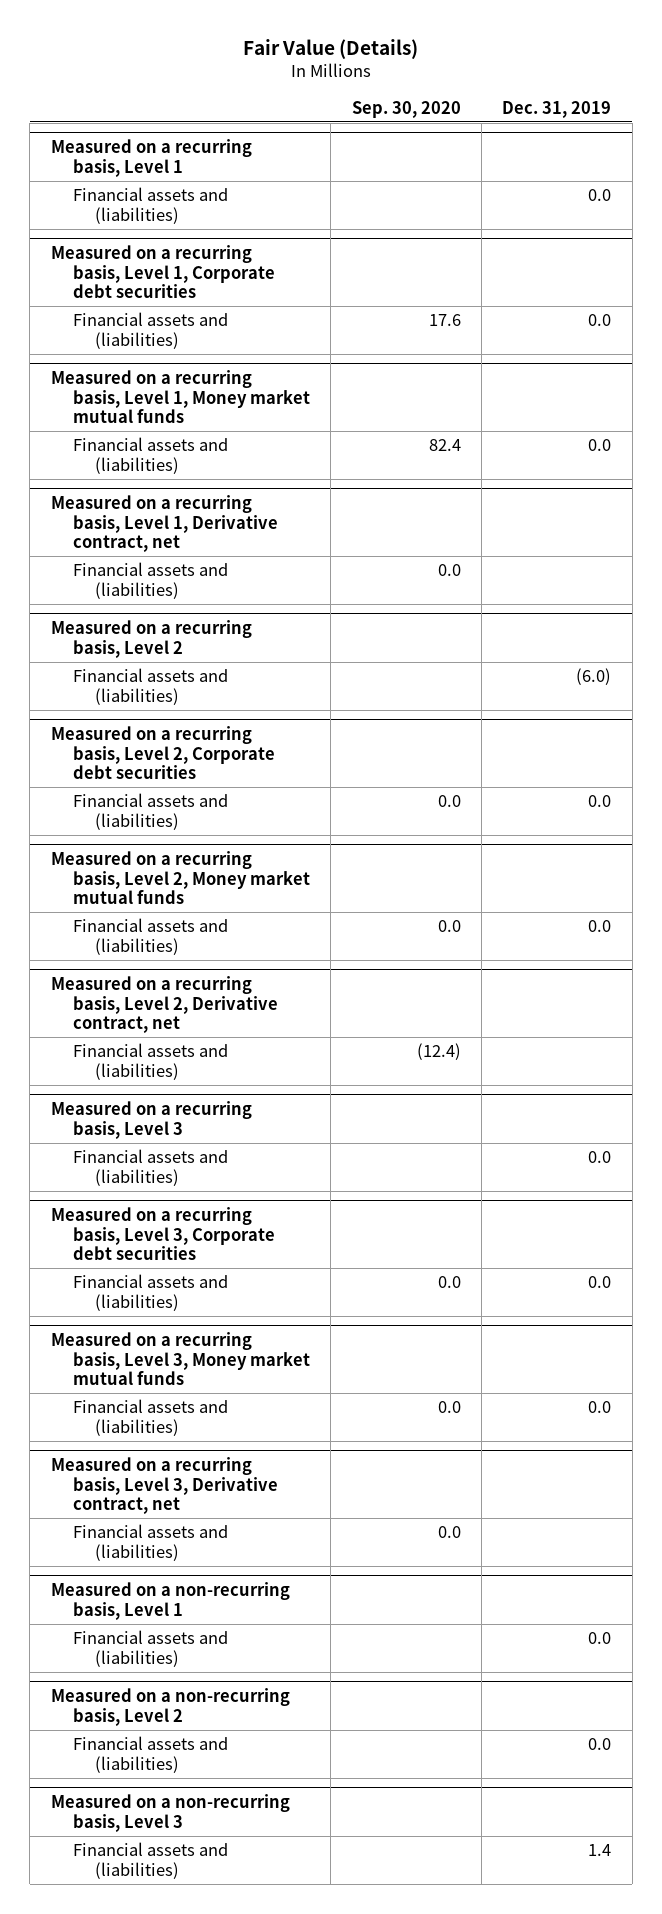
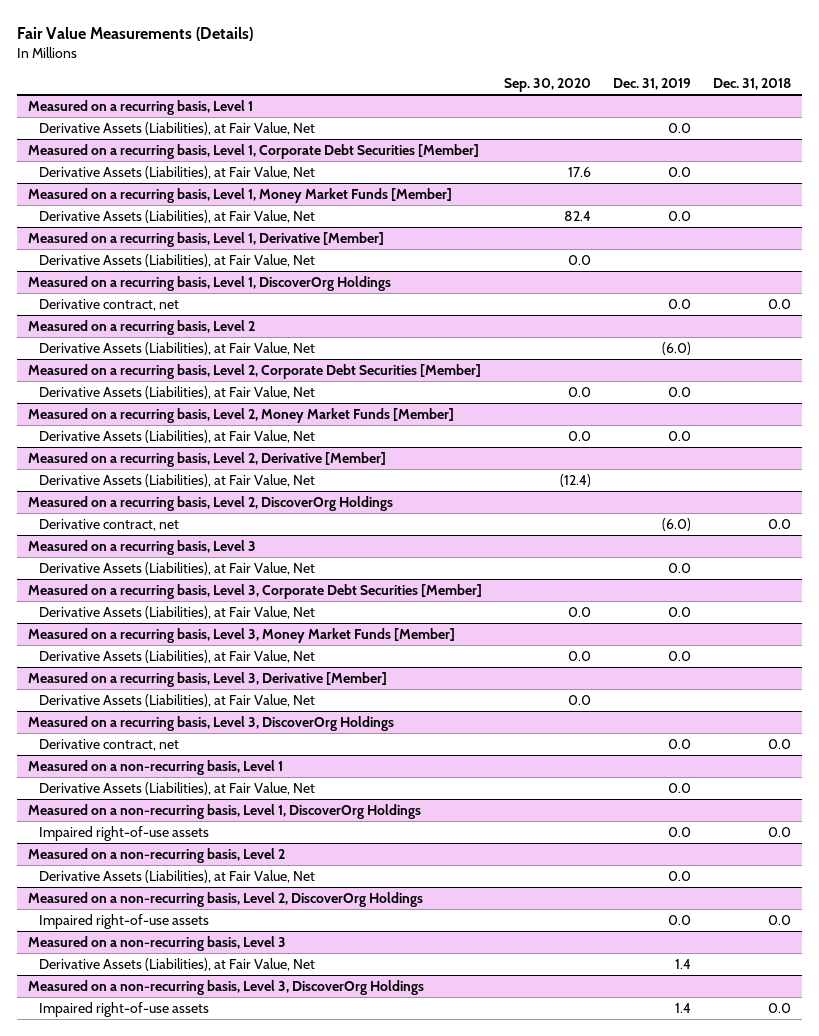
- Fair Value (Details)
+ Fair Value Measurements (Details)
- | Sep. 30, 2020 | Dec. 31, 2019
+ | Sep. 30, 2020 | Dec. 31, 2019 | Dec. 31, 2018
@ Measured on a recurring basis, Level 1
- Financial assets and (liabilities) | | 0.0
- Measured on a recurring basis, Level 1, Corporate debt securities
- Financial assets and (liabilities) | 17.6 | 0.0
- Measured on a recurring basis, Level 1, Money market mutual funds
- Financial assets and (liabilities) | 82.4 | 0.0
- Measured on a recurring basis, Level 1, Derivative contract, net
- Financial assets and (liabilities) | 0.0 |
@ Measured on a recurring basis, Level 1
+ Derivative Assets (Liabilities), at Fair Value, Net | | 0.0 |
+ Measured on a recurring basis, Level 1, Corporate Debt Securities [Member]
+ Derivative Assets (Liabilities), at Fair Value, Net | 17.6 | 0.0 |
+ Measured on a recurring basis, Level 1, Money Market Funds [Member]
+ Derivative Assets (Liabilities), at Fair Value, Net | 82.4 | 0.0 |
+ Measured on a recurring basis, Level 1, Derivative [Member]
+ Derivative Assets (Liabilities), at Fair Value, Net | 0.0 | |
+ Measured on a recurring basis, Level 1, DiscoverOrg Holdings
+ Derivative contract, net | | 0.0 | 0.0
@ Measured on a recurring basis, Level 2
- Financial assets and (liabilities) | | (6.0)
- Measured on a recurring basis, Level 2, Corporate debt securities
- Financial assets and (liabilities) | 0.0 | 0.0
- Measured on a recurring basis, Level 2, Money market mutual funds
- Financial assets and (liabilities) | 0.0 | 0.0
- Measured on a recurring basis, Level 2, Derivative contract, net
- Financial assets and (liabilities) | (12.4) |
@ Measured on a recurring basis, Level 2
+ Derivative Assets (Liabilities), at Fair Value, Net | | (6.0) |
+ Measured on a recurring basis, Level 2, Corporate Debt Securities [Member]
+ Derivative Assets (Liabilities), at Fair Value, Net | 0.0 | 0.0 |
+ Measured on a recurring basis, Level 2, Money Market Funds [Member]
+ Derivative Assets (Liabilities), at Fair Value, Net | 0.0 | 0.0 |
+ Measured on a recurring basis, Level 2, Derivative [Member]
+ Derivative Assets (Liabilities), at Fair Value, Net | (12.4) | |
+ Measured on a recurring basis, Level 2, DiscoverOrg Holdings
+ Derivative contract, net | | (6.0) | 0.0
@ Measured on a recurring basis, Level 3
- Financial assets and (liabilities) | | 0.0
- Measured on a recurring basis, Level 3, Corporate debt securities
- Financial assets and (liabilities) | 0.0 | 0.0
- Measured on a recurring basis, Level 3, Money market mutual funds
- Financial assets and (liabilities) | 0.0 | 0.0
- Measured on a recurring basis, Level 3, Derivative contract, net
- Financial assets and (liabilities) | 0.0 |
@ Measured on a recurring basis, Level 3
+ Derivative Assets (Liabilities), at Fair Value, Net | | 0.0 |
+ Measured on a recurring basis, Level 3, Corporate Debt Securities [Member]
+ Derivative Assets (Liabilities), at Fair Value, Net | 0.0 | 0.0 |
+ Measured on a recurring basis, Level 3, Money Market Funds [Member]
+ Derivative Assets (Liabilities), at Fair Value, Net | 0.0 | 0.0 |
+ Measured on a recurring basis, Level 3, Derivative [Member]
+ Derivative Assets (Liabilities), at Fair Value, Net | 0.0 | |
+ Measured on a recurring basis, Level 3, DiscoverOrg Holdings
+ Derivative contract, net | | 0.0 | 0.0
@ Measured on a non-recurring basis, Level 1
- Financial assets and (liabilities) | | 0.0
+ Derivative Assets (Liabilities), at Fair Value, Net | | 0.0 |
+ Measured on a non-recurring basis, Level 1, DiscoverOrg Holdings
+ Impaired right-of-use assets | | 0.0 | 0.0
@ Measured on a non-recurring basis, Level 2
- Financial assets and (liabilities) | | 0.0
+ Derivative Assets (Liabilities), at Fair Value, Net | | 0.0 |
+ Measured on a non-recurring basis, Level 2, DiscoverOrg Holdings
+ Impaired right-of-use assets | | 0.0 | 0.0
@ Measured on a non-recurring basis, Level 3
- Financial assets and (liabilities) | | 1.4
+ Derivative Assets (Liabilities), at Fair Value, Net | | 1.4 |
+ Measured on a non-recurring basis, Level 3, DiscoverOrg Holdings
+ Impaired right-of-use assets | | 1.4 | 0.0

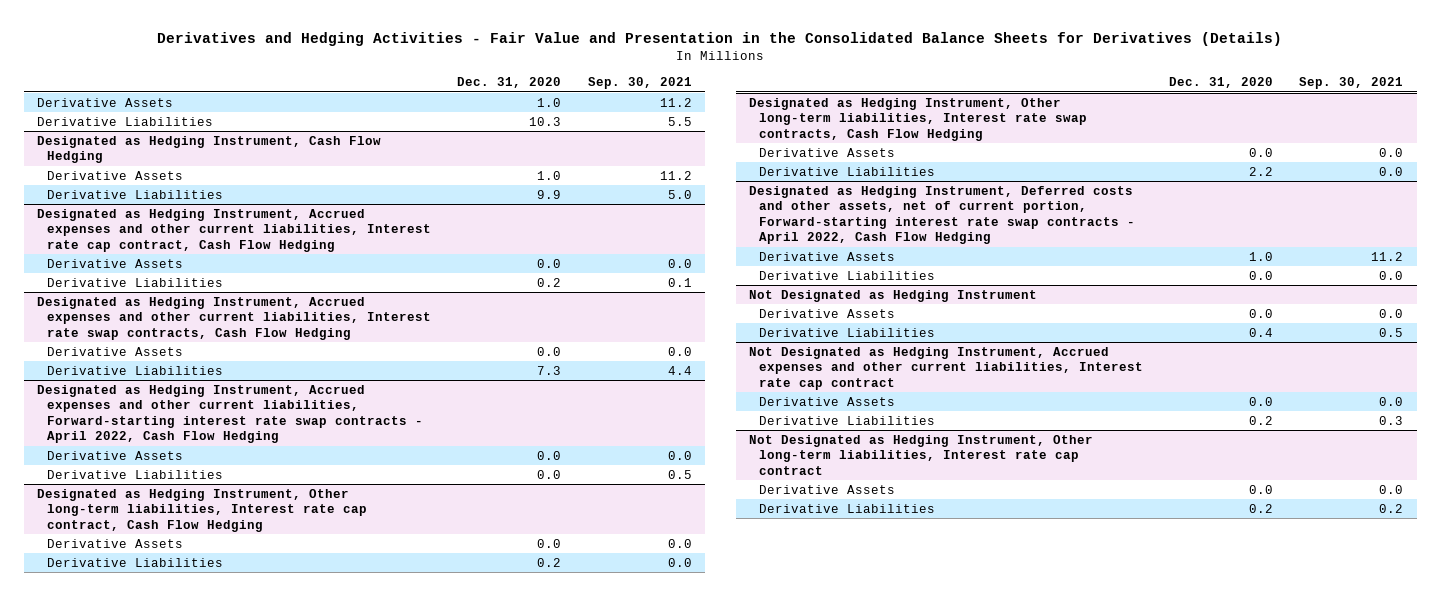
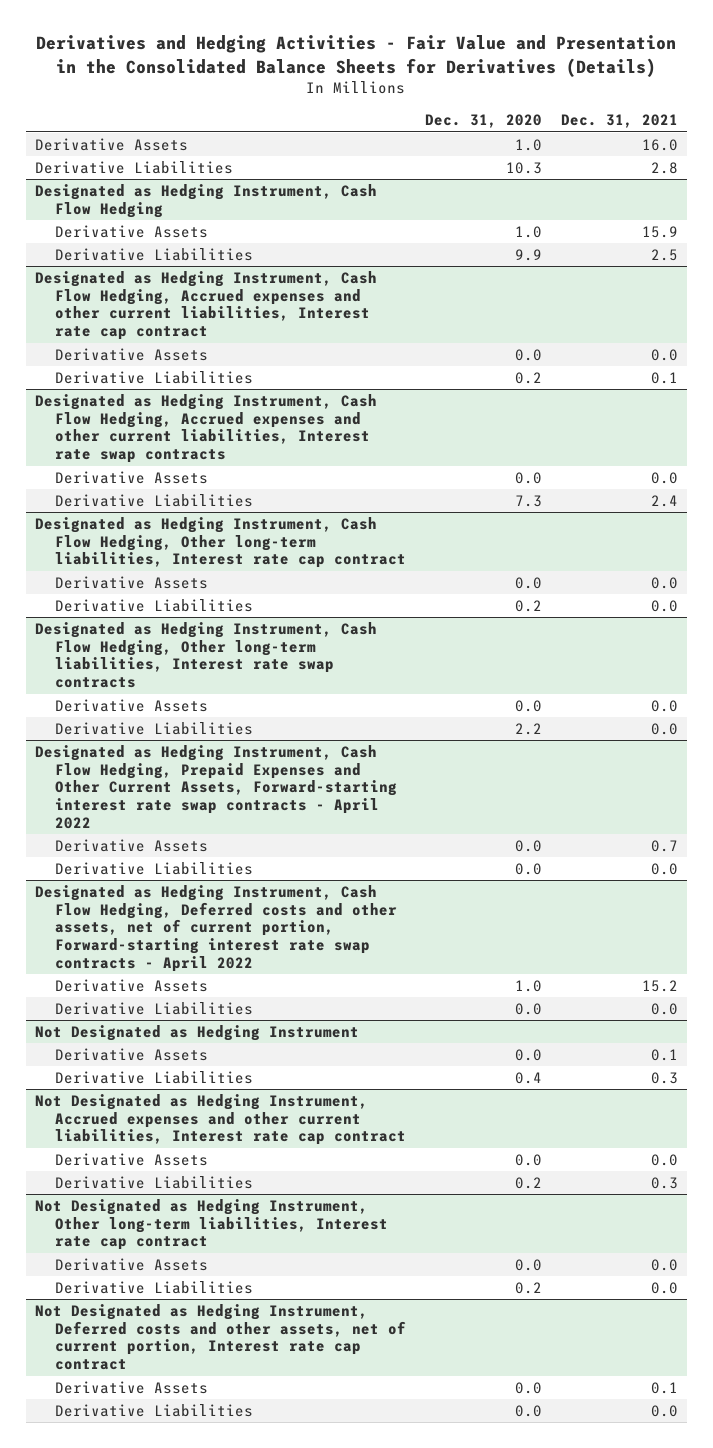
- | Dec. 31, 2020 | Sep. 30, 2021
+ | Dec. 31, 2020 | Dec. 31, 2021
- Designated as Hedging Instrument, Accrued expenses and other current liabilities, Interest rate cap contract, Cash Flow Hedging
+ Designated as Hedging Instrument, Cash Flow Hedging, Accrued expenses and other current liabilities, Interest rate cap contract
- Designated as Hedging Instrument, Accrued expenses and other current liabilities, Interest rate swap contracts, Cash Flow Hedging
+ Designated as Hedging Instrument, Cash Flow Hedging, Accrued expenses and other current liabilities, Interest rate swap contracts
- Designated as Hedging Instrument, Accrued expenses and other current liabilities, Forward-starting interest rate swap contracts - April 2022, Cash Flow Hedging
- Derivative Assets | 0.0 | 0.0
- Derivative Liabilities | 0.0 | 0.5
- Designated as Hedging Instrument, Other long-term liabilities, Interest rate cap contract, Cash Flow Hedging
+ Designated as Hedging Instrument, Cash Flow Hedging, Other long-term liabilities, Interest rate cap contract
- Designated as Hedging Instrument, Other long-term liabilities, Interest rate swap contracts, Cash Flow Hedging
+ Designated as Hedging Instrument, Cash Flow Hedging, Other long-term liabilities, Interest rate swap contracts
- Designated as Hedging Instrument, Deferred costs and other assets, net of current portion, Forward-starting interest rate swap contracts - April 2022, Cash Flow Hedging
+ Designated as Hedging Instrument, Cash Flow Hedging, Prepaid Expenses and Other Current Assets, Forward-starting interest rate swap contracts - April 2022
+ Derivative Assets | 0.0 | 0.7
+ Derivative Liabilities | 0.0 | 0.0
+ Designated as Hedging Instrument, Cash Flow Hedging, Deferred costs and other assets, net of current portion, Forward-starting interest rate swap contracts - April 2022
+ Not Designated as Hedging Instrument, Deferred costs and other assets, net of current portion, Interest rate cap contract
+ Derivative Assets | 0.0 | 0.1
+ Derivative Liabilities | 0.0 | 0.0

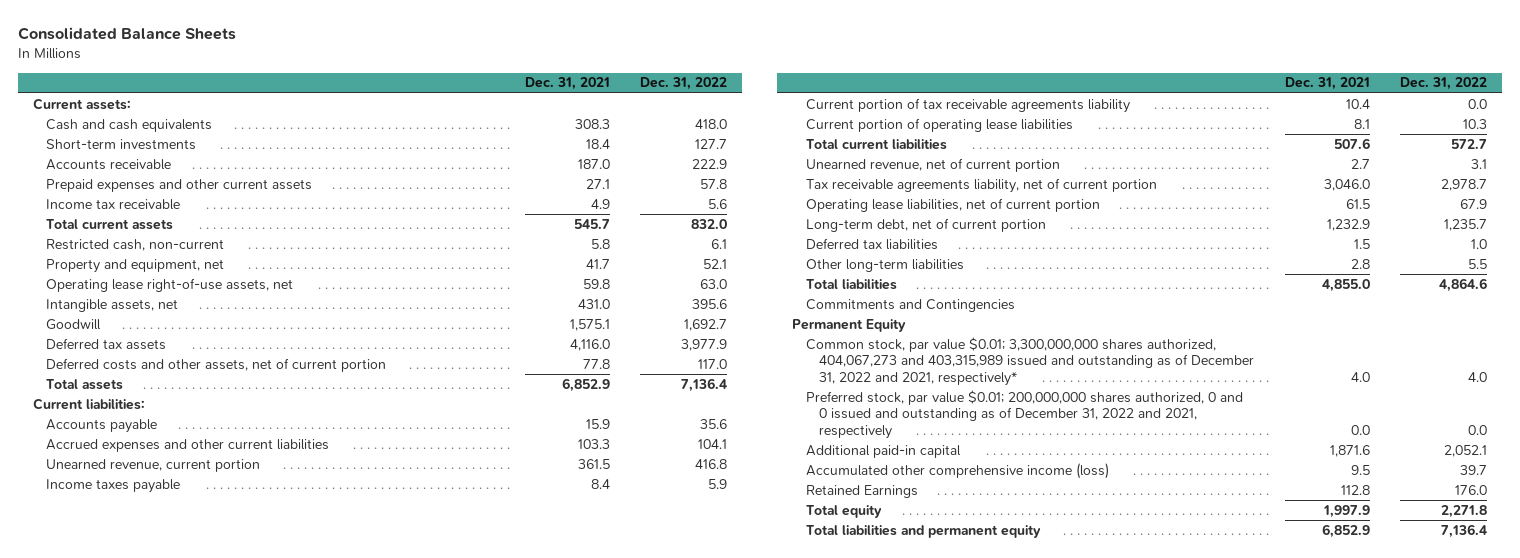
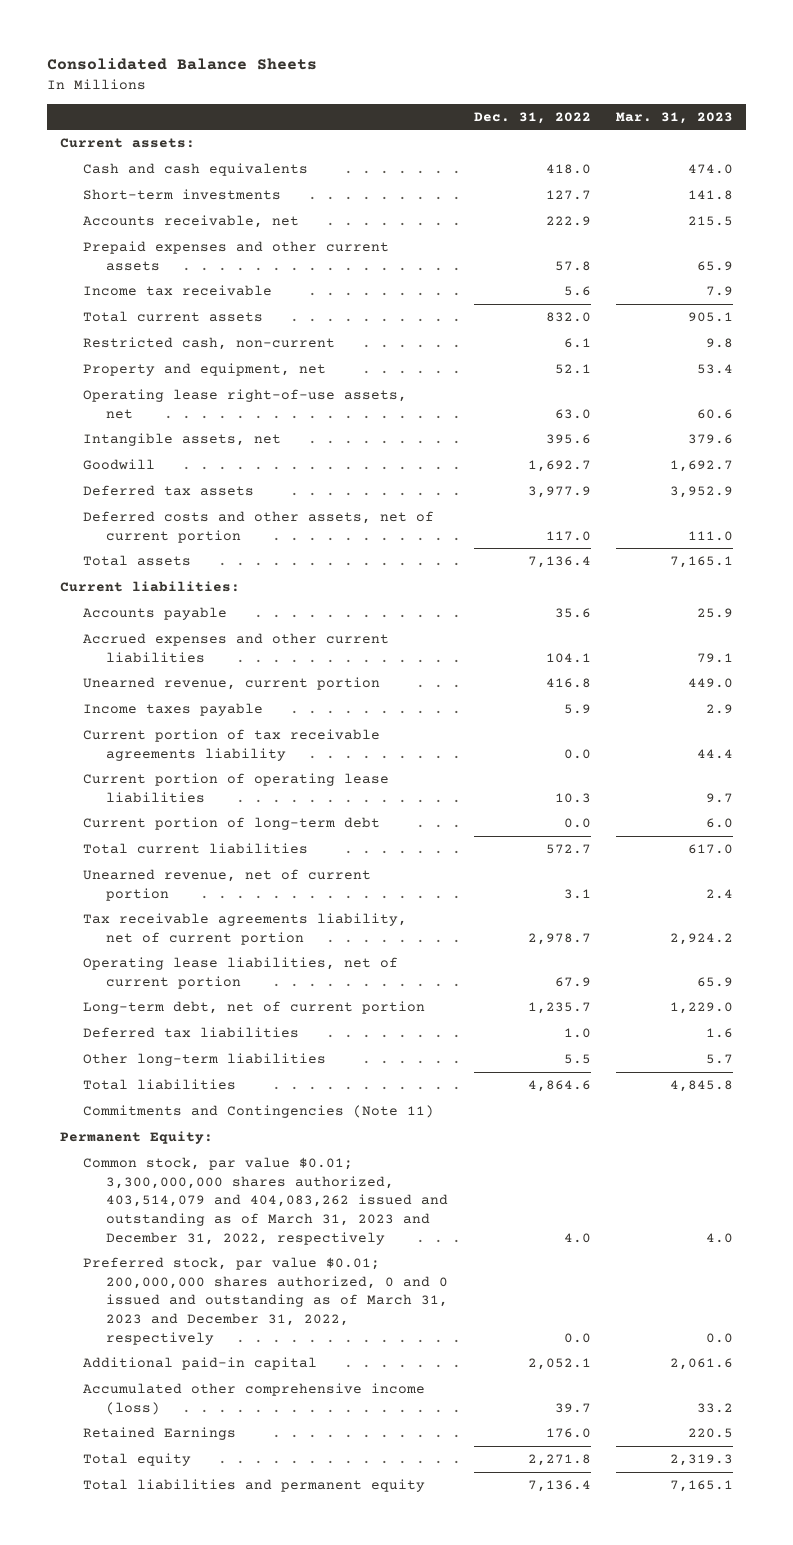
- | Dec. 31, 2021 | Dec. 31, 2022
+ | Dec. 31, 2022 | Mar. 31, 2023
- Accounts receivable | 187.0 | 222.9
+ Accounts receivable, net | 222.9 | 215.5
+ Current portion of long-term debt | 0.0 | 6.0
- Commitments and Contingencies
- Permanent Equity
- Common stock, par value $0.01; 3,300,000,000 shares authorized, 404,067,273 and 403,315,989 issued and outstanding as of December 31, 2022 and 2021, respectively* | 4.0 | 4.0
- Preferred stock, par value $0.01; 200,000,000 shares authorized, 0 and 0 issued and outstanding as of December 31, 2022 and 2021, respectively | 0.0 | 0.0
+ Commitments and Contingencies (Note 11)
+ Permanent Equity:
+ Common stock, par value $0.01; 3,300,000,000 shares authorized, 403,514,079 and 404,083,262 issued and outstanding as of March 31, 2023 and December 31, 2022, respectively | 4.0 | 4.0
+ Preferred stock, par value $0.01; 200,000,000 shares authorized, 0 and 0 issued and outstanding as of March 31, 2023 and December 31, 2022, respectively | 0.0 | 0.0

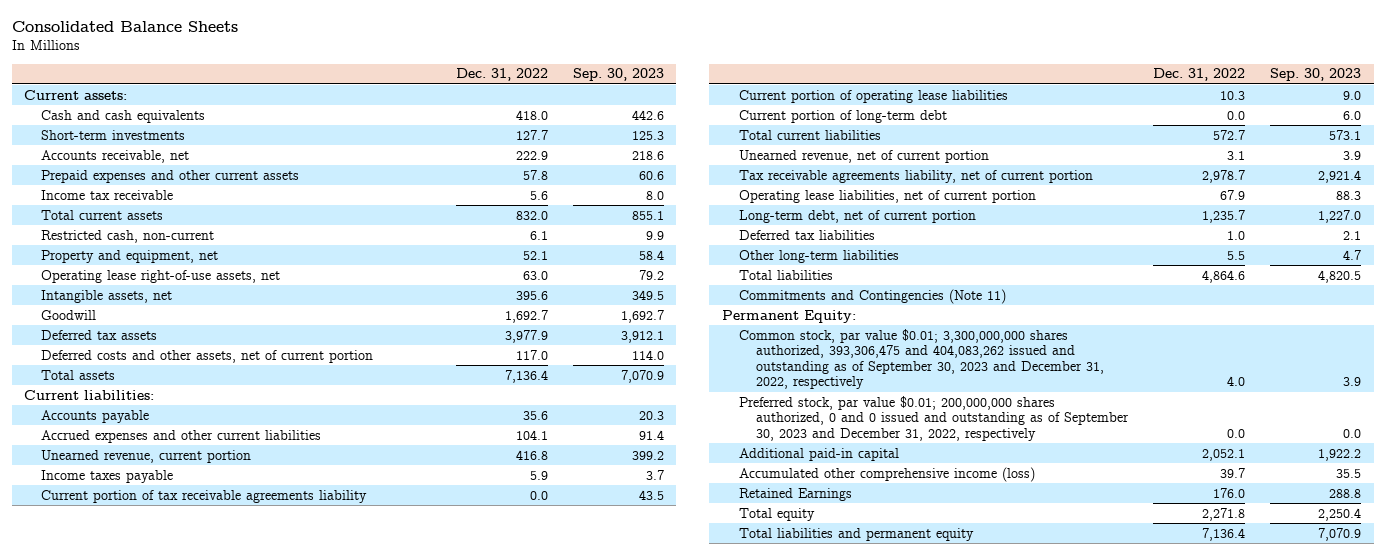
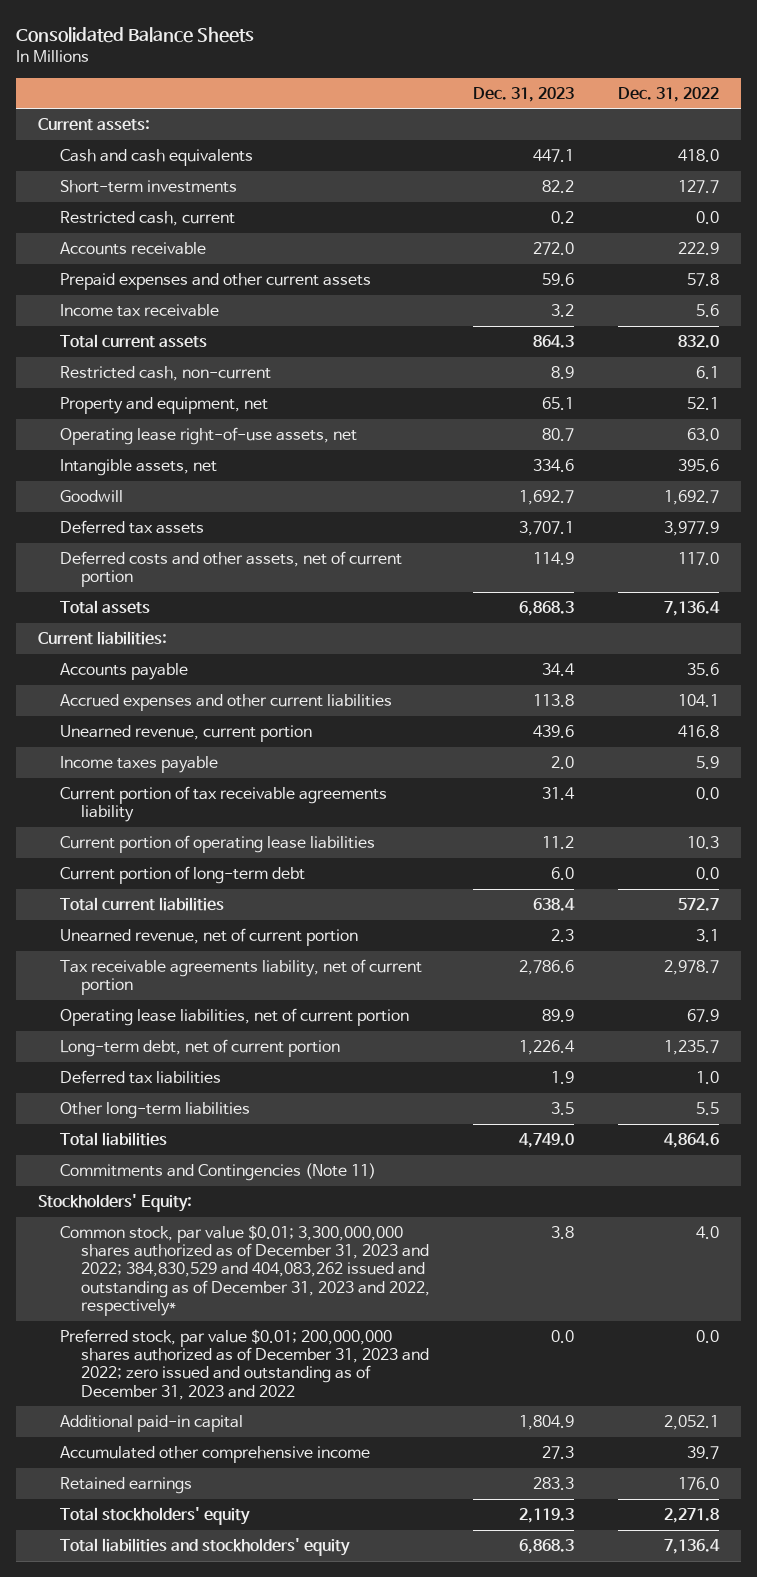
- | Dec. 31, 2022 | Sep. 30, 2023
+ | Dec. 31, 2023 | Dec. 31, 2022
- Accounts receivable, net | 222.9 | 218.6
+ Restricted cash, current | 0.2 | 0.0
+ Accounts receivable | 272.0 | 222.9
- Permanent Equity:
- Common stock, par value $0.01; 3,300,000,000 shares authorized, 393,306,475 and 404,083,262 issued and outstanding as of September 30, 2023 and December 31, 2022, respectively | 4.0 | 3.9
- Preferred stock, par value $0.01; 200,000,000 shares authorized, 0 and 0 issued and outstanding as of September 30, 2023 and December 31, 2022, respectively | 0.0 | 0.0
+ Stockholders' Equity:
+ Common stock, par value $0.01; 3,300,000,000 shares authorized as of December 31, 2023 and 2022; 384,830,529 and 404,083,262 issued and outstanding as of December 31, 2023 and 2022, respectively* | 3.8 | 4.0
+ Preferred stock, par value $0.01; 200,000,000 shares authorized as of December 31, 2023 and 2022; zero issued and outstanding as of December 31, 2023 and 2022 | 0.0 | 0.0
- Accumulated other comprehensive income (loss) | 39.7 | 35.5
- Retained Earnings | 176.0 | 288.8
- Total equity | 2,271.8 | 2,250.4
- Total liabilities and permanent equity | 7,136.4 | 7,070.9
+ Accumulated other comprehensive income | 27.3 | 39.7
+ Retained earnings | 283.3 | 176.0
+ Total stockholders' equity | 2,119.3 | 2,271.8
+ Total liabilities and stockholders' equity | 6,868.3 | 7,136.4

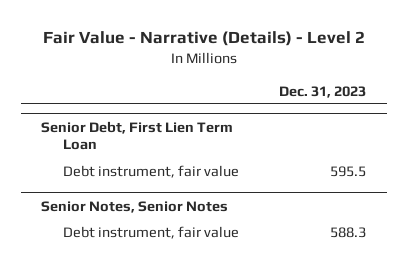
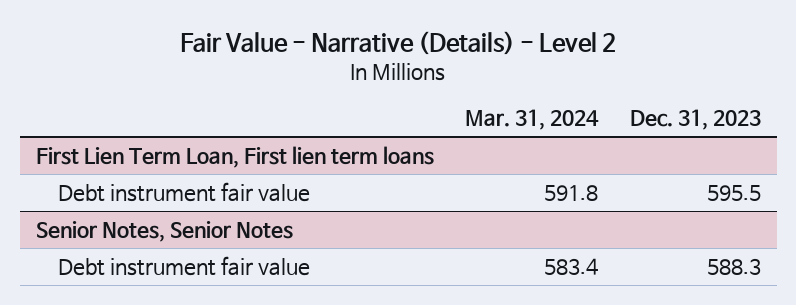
- | Dec. 31, 2023
+ | Mar. 31, 2024 | Dec. 31, 2023
- Senior Debt, First Lien Term Loan
- Debt instrument, fair value | 595.5
+ First Lien Term Loan, First lien term loans
+ Debt instrument fair value | 591.8 | 595.5
@ Senior Notes, Senior Notes
- Debt instrument, fair value | 588.3
+ Debt instrument fair value | 583.4 | 588.3

